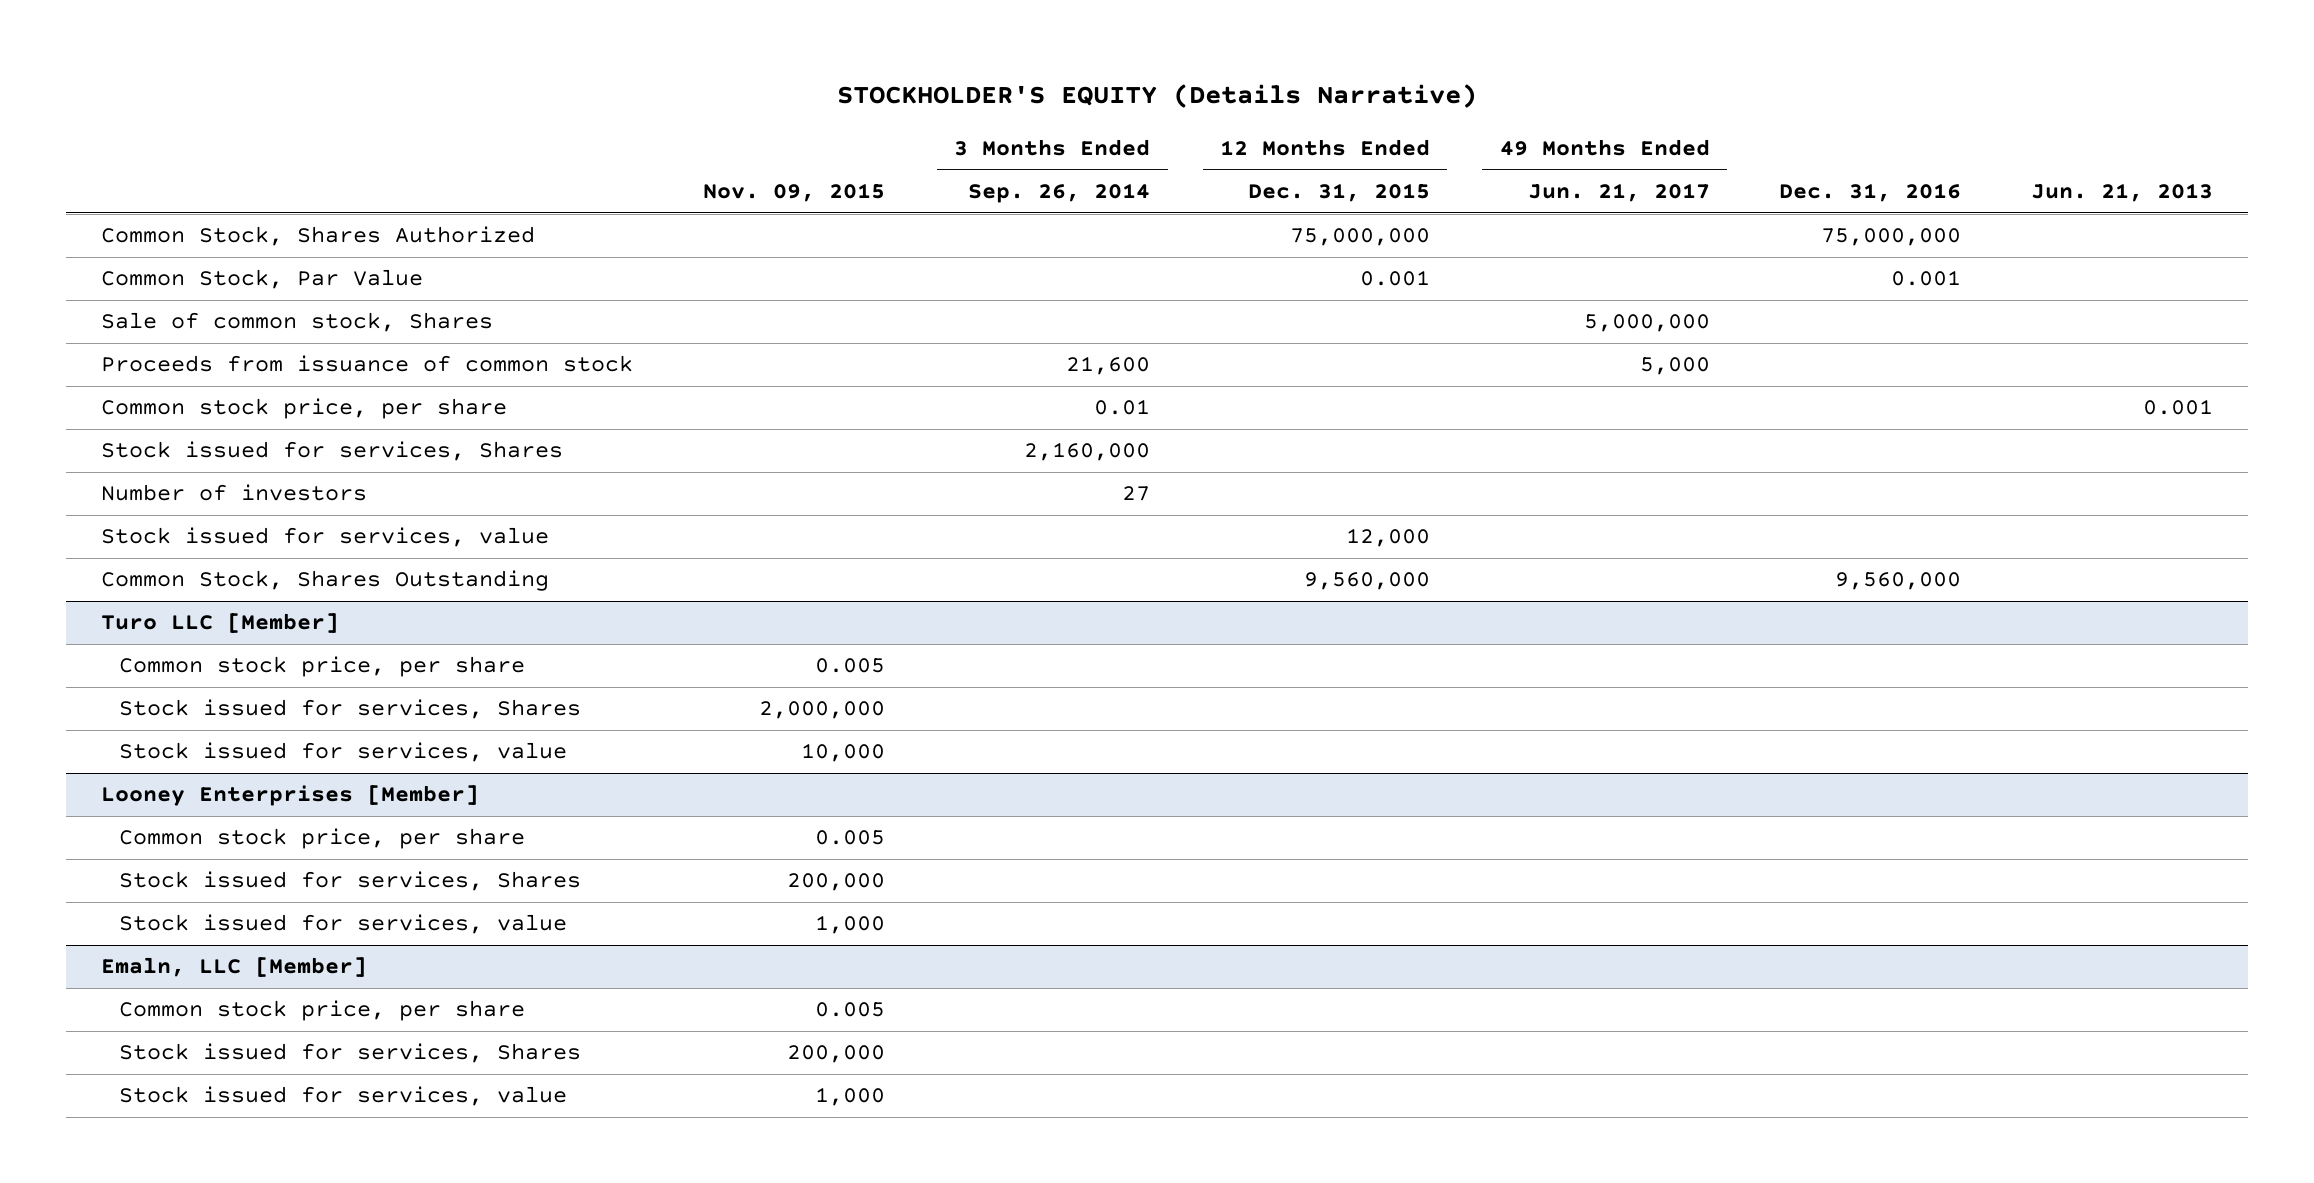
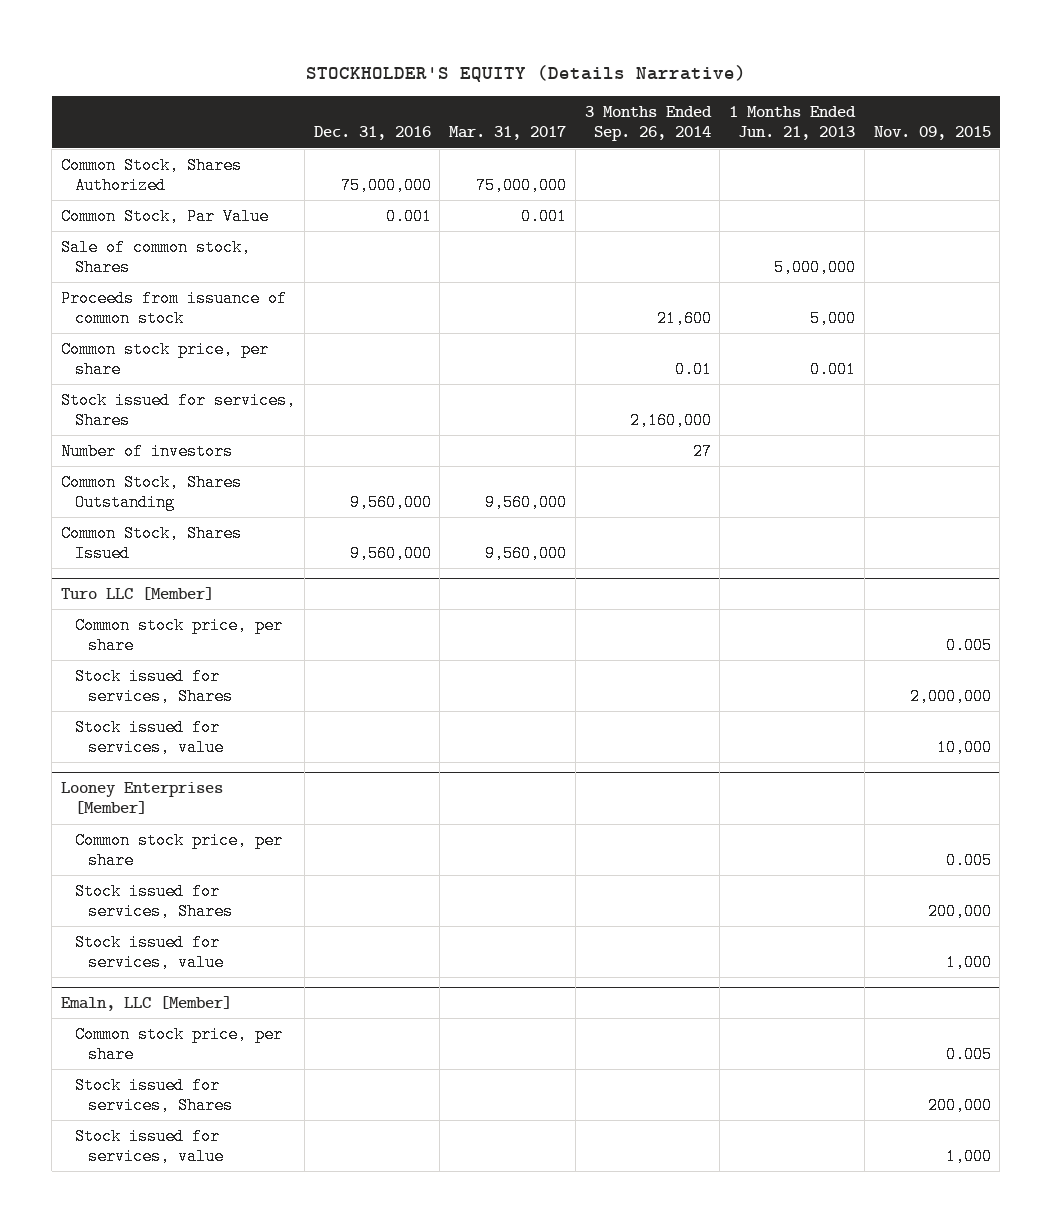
- | Nov. 09, 2015 | 3 Months Ended Sep. 26, 2014 | 12 Months Ended Dec. 31, 2015 | 49 Months Ended Jun. 21, 2017 | Dec. 31, 2016 | Jun. 21, 2013
+ | Dec. 31, 2016 | Mar. 31, 2017 | 3 Months Ended Sep. 26, 2014 | 1 Months Ended Jun. 21, 2013 | Nov. 09, 2015
- Stock issued for services, value | | | 12,000 | | |
+ Common Stock, Shares Issued | 9,560,000 | 9,560,000 | | |

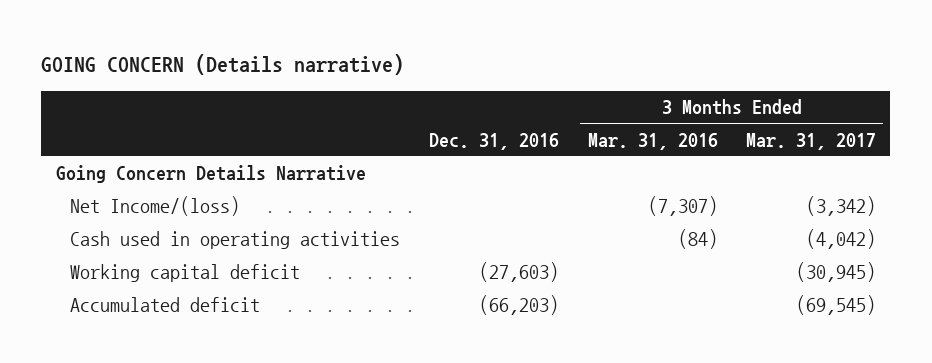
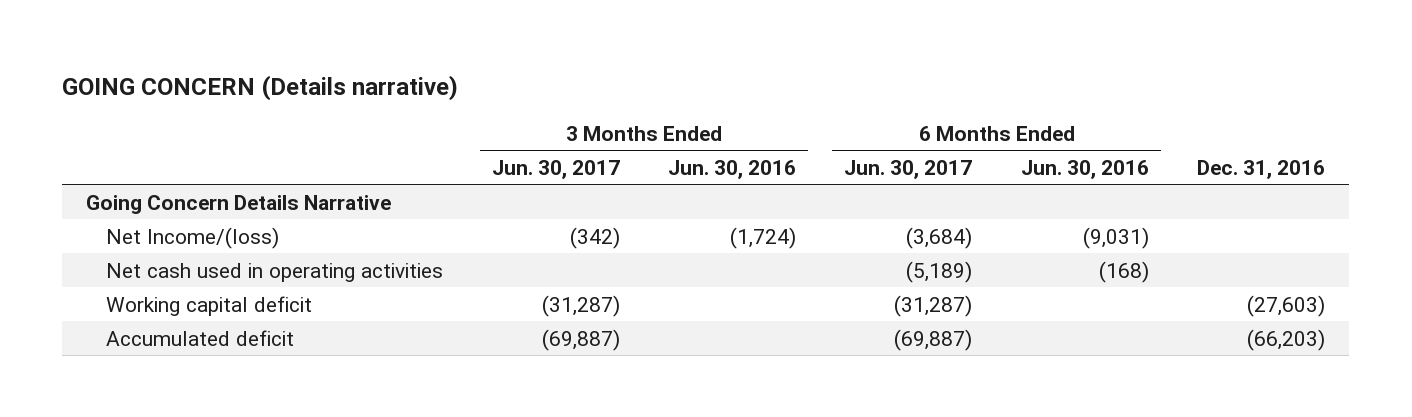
- | Dec. 31, 2016 | 3 Months Ended Mar. 31, 2016 | 3 Months Ended Mar. 31, 2017
+ | 3 Months Ended Jun. 30, 2017 | 3 Months Ended Jun. 30, 2016 | 6 Months Ended Jun. 30, 2017 | 6 Months Ended Jun. 30, 2016 | Dec. 31, 2016
- Cash used in operating activities | | (84) | (4,042)
+ Net cash used in operating activities | | | (5,189) | (168) |

